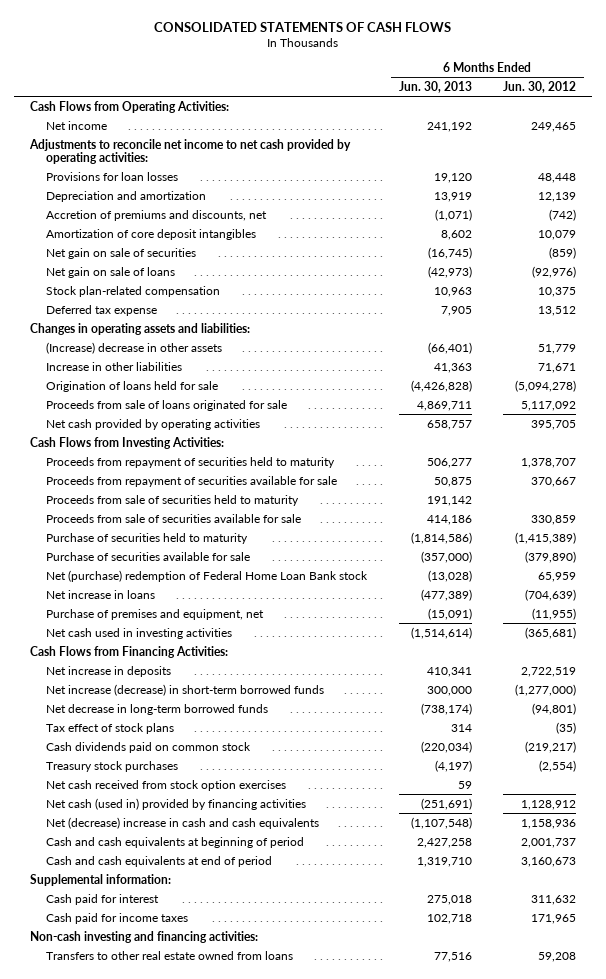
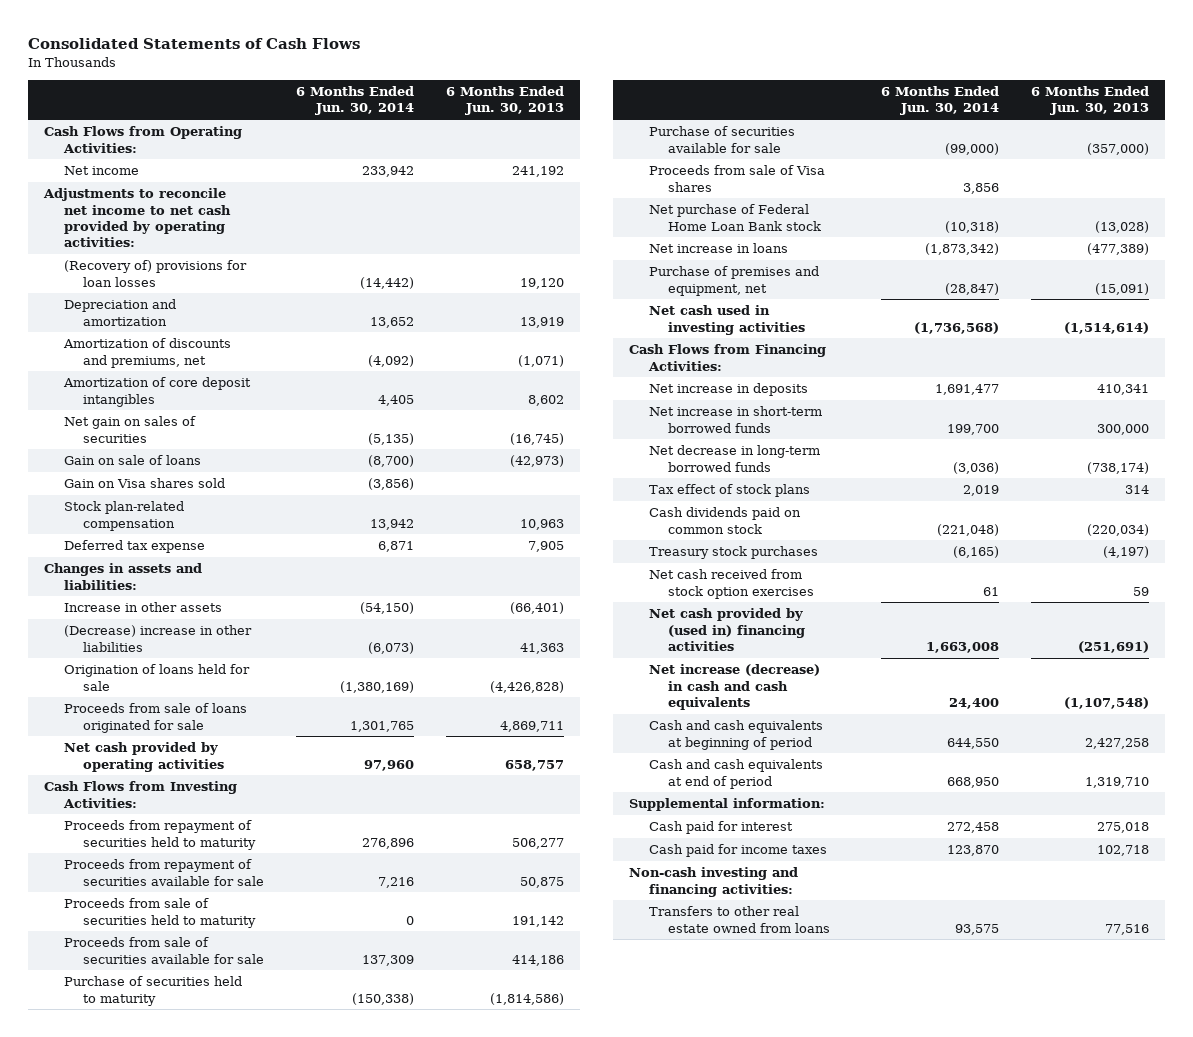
- CONSOLIDATED STATEMENTS OF CASH FLOWS
+ Consolidated Statements of Cash Flows
- | 6 Months Ended Jun. 30, 2013 | 6 Months Ended Jun. 30, 2012
+ | 6 Months Ended Jun. 30, 2014 | 6 Months Ended Jun. 30, 2013
- Provisions for loan losses | 19,120 | 48,448
+ (Recovery of) provisions for loan losses | (14,442) | 19,120
- Accretion of premiums and discounts, net | (1,071) | (742)
+ Amortization of discounts and premiums, net | (4,092) | (1,071)
- Net gain on sale of securities | (16,745) | (859)
- Net gain on sale of loans | (42,973) | (92,976)
+ Net gain on sales of securities | (5,135) | (16,745)
+ Gain on sale of loans | (8,700) | (42,973)
+ Gain on Visa shares sold | (3,856) |
- Changes in operating assets and liabilities:
- (Increase) decrease in other assets | (66,401) | 51,779
- Increase in other liabilities | 41,363 | 71,671
+ Changes in assets and liabilities:
+ Increase in other assets | (54,150) | (66,401)
+ (Decrease) increase in other liabilities | (6,073) | 41,363
- Net (purchase) redemption of Federal Home Loan Bank stock | (13,028) | 65,959
+ Proceeds from sale of Visa shares | 3,856 |
+ Net purchase of Federal Home Loan Bank stock | (10,318) | (13,028)
- Net increase (decrease) in short-term borrowed funds | 300,000 | (1,277,000)
+ Net increase in short-term borrowed funds | 199,700 | 300,000
- Net cash (used in) provided by financing activities | (251,691) | 1,128,912
- Net (decrease) increase in cash and cash equivalents | (1,107,548) | 1,158,936
+ Net cash provided by (used in) financing activities | 1,663,008 | (251,691)
+ Net increase (decrease) in cash and cash equivalents | 24,400 | (1,107,548)

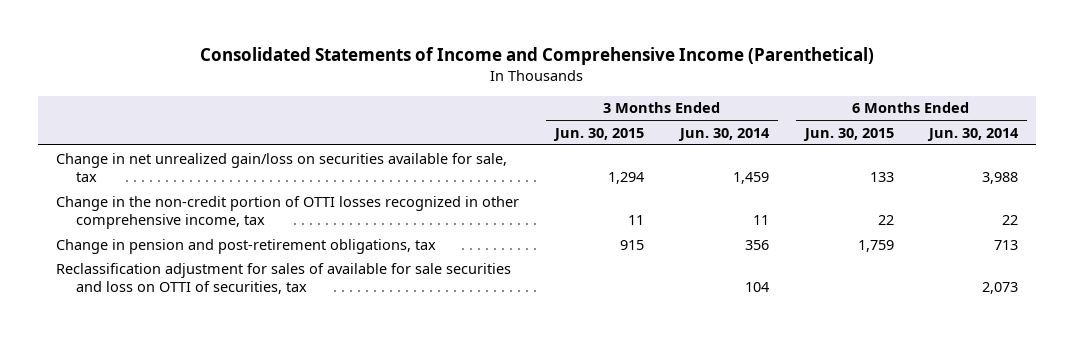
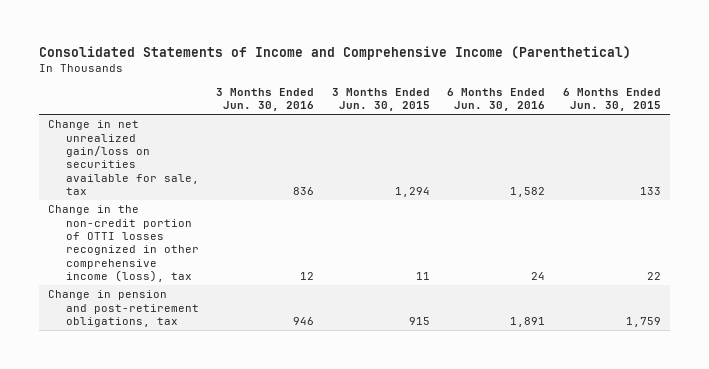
- | 3 Months Ended Jun. 30, 2015 | 3 Months Ended Jun. 30, 2014 | 6 Months Ended Jun. 30, 2015 | 6 Months Ended Jun. 30, 2014
+ | 3 Months Ended Jun. 30, 2016 | 3 Months Ended Jun. 30, 2015 | 6 Months Ended Jun. 30, 2016 | 6 Months Ended Jun. 30, 2015
- Change in the non-credit portion of OTTI losses recognized in other comprehensive income, tax | 11 | 11 | 22 | 22
+ Change in the non-credit portion of OTTI losses recognized in other comprehensive income (loss), tax | 12 | 11 | 24 | 22
- Reclassification adjustment for sales of available for sale securities and loss on OTTI of securities, tax | | 104 | | 2,073

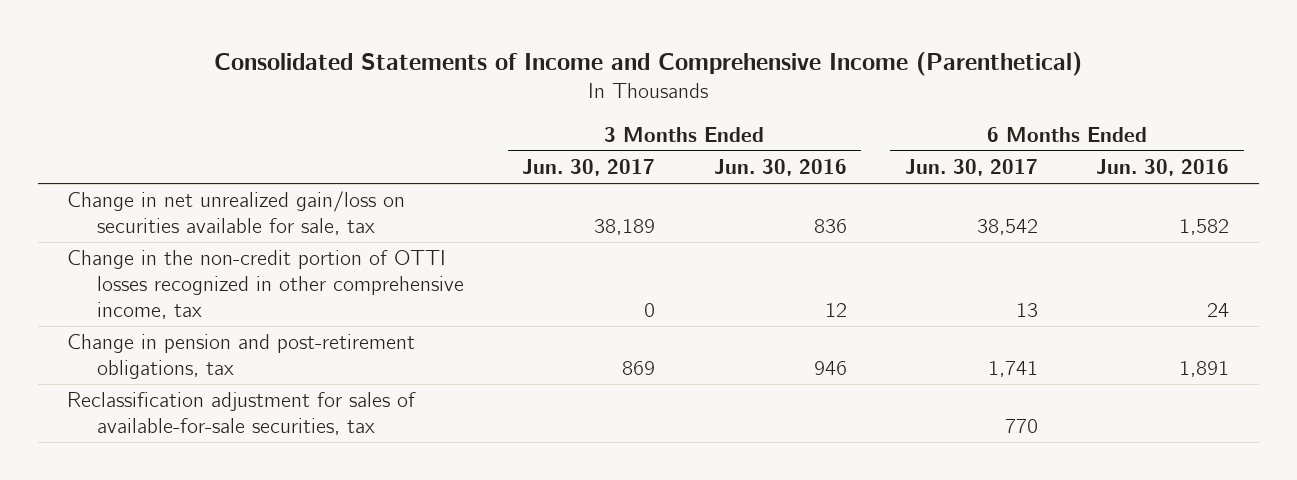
- | 3 Months Ended Jun. 30, 2016 | 3 Months Ended Jun. 30, 2015 | 6 Months Ended Jun. 30, 2016 | 6 Months Ended Jun. 30, 2015
+ | 3 Months Ended Jun. 30, 2017 | 3 Months Ended Jun. 30, 2016 | 6 Months Ended Jun. 30, 2017 | 6 Months Ended Jun. 30, 2016
- Change in the non-credit portion of OTTI losses recognized in other comprehensive income (loss), tax | 12 | 11 | 24 | 22
+ Change in the non-credit portion of OTTI losses recognized in other comprehensive income, tax | 0 | 12 | 13 | 24
+ Reclassification adjustment for sales of available-for-sale securities, tax | | | 770 |

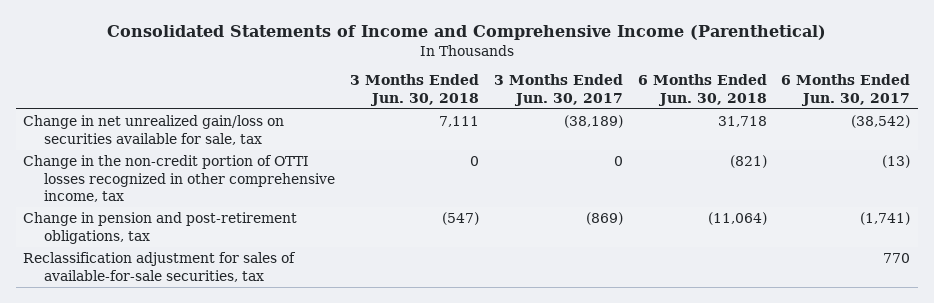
- | 3 Months Ended Jun. 30, 2017 | 3 Months Ended Jun. 30, 2016 | 6 Months Ended Jun. 30, 2017 | 6 Months Ended Jun. 30, 2016
+ | 3 Months Ended Jun. 30, 2018 | 3 Months Ended Jun. 30, 2017 | 6 Months Ended Jun. 30, 2018 | 6 Months Ended Jun. 30, 2017
- Change in net unrealized gain/loss on securities available for sale, tax | 38,189 | 836 | 38,542 | 1,582
- Change in the non-credit portion of OTTI losses recognized in other comprehensive income, tax | 0 | 12 | 13 | 24
- Change in pension and post-retirement obligations, tax | 869 | 946 | 1,741 | 1,891
+ Change in net unrealized gain/loss on securities available for sale, tax | 7,111 | (38,189) | 31,718 | (38,542)
+ Change in the non-credit portion of OTTI losses recognized in other comprehensive income, tax | 0 | 0 | (821) | (13)
+ Change in pension and post-retirement obligations, tax | (547) | (869) | (11,064) | (1,741)

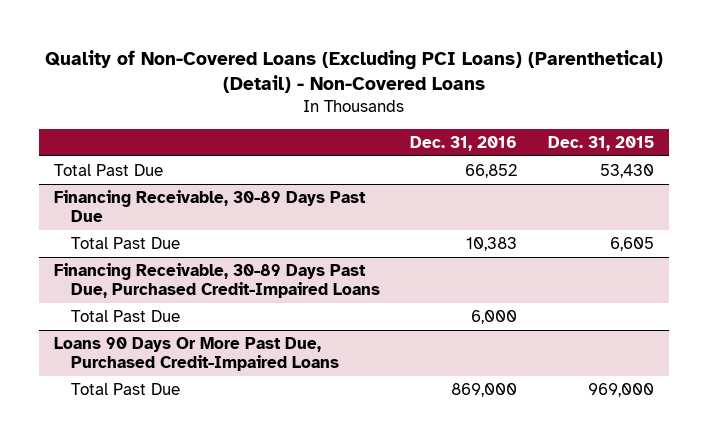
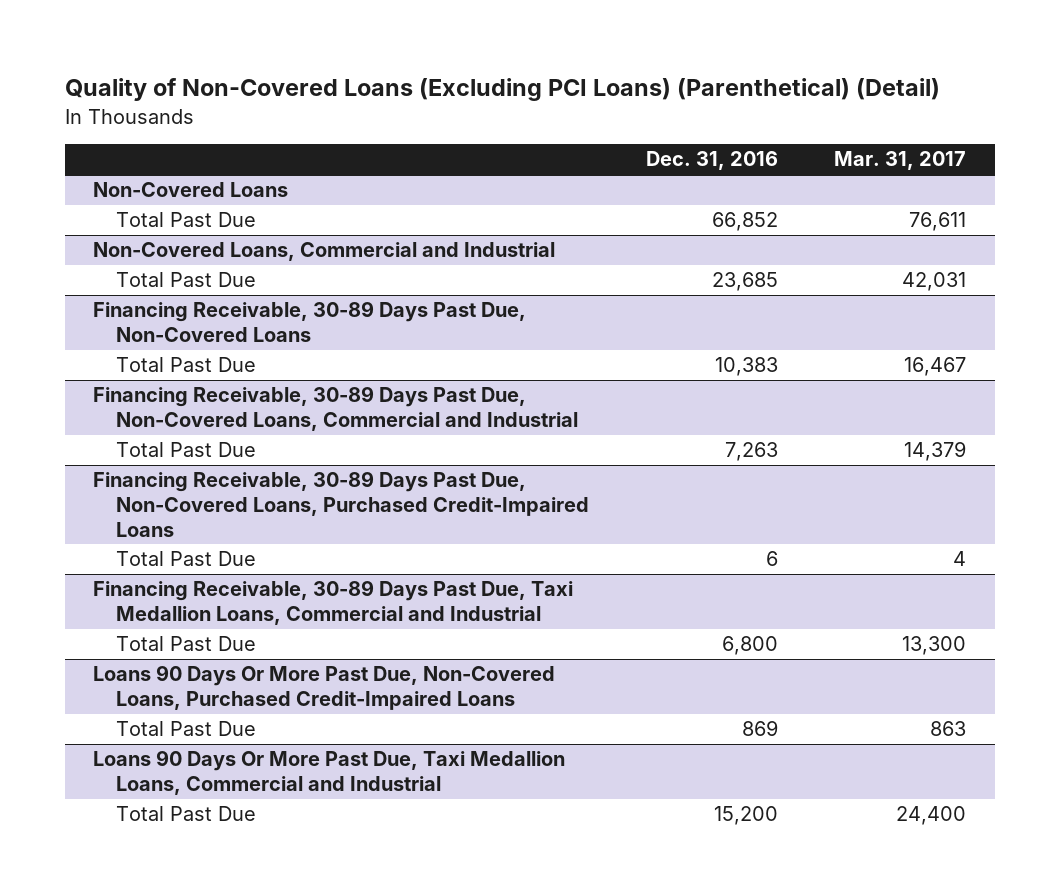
- Quality of Non-Covered Loans (Excluding PCI Loans) (Parenthetical) (Detail) - Non-Covered Loans
+ Quality of Non-Covered Loans (Excluding PCI Loans) (Parenthetical) (Detail)
- | Dec. 31, 2016 | Dec. 31, 2015
+ | Dec. 31, 2016 | Mar. 31, 2017
+ Non-Covered Loans
- Financing Receivable, 30-89 Days Past Due
+ Non-Covered Loans, Commercial and Industrial
+ Total Past Due | 23,685 | 42,031
+ Financing Receivable, 30-89 Days Past Due, Non-Covered Loans
- Financing Receivable, 30-89 Days Past Due, Purchased Credit-Impaired Loans
- Total Past Due | 6,000 |
- Loans 90 Days Or More Past Due, Purchased Credit-Impaired Loans
- Total Past Due | 869,000 | 969,000
+ Financing Receivable, 30-89 Days Past Due, Non-Covered Loans, Commercial and Industrial
+ Total Past Due | 7,263 | 14,379
+ Financing Receivable, 30-89 Days Past Due, Non-Covered Loans, Purchased Credit-Impaired Loans
+ Total Past Due | 6 | 4
+ Financing Receivable, 30-89 Days Past Due, Taxi Medallion Loans, Commercial and Industrial
+ Total Past Due | 6,800 | 13,300
+ Loans 90 Days Or More Past Due, Non-Covered Loans, Purchased Credit-Impaired Loans
+ Total Past Due | 869 | 863
+ Loans 90 Days Or More Past Due, Taxi Medallion Loans, Commercial and Industrial
+ Total Past Due | 15,200 | 24,400

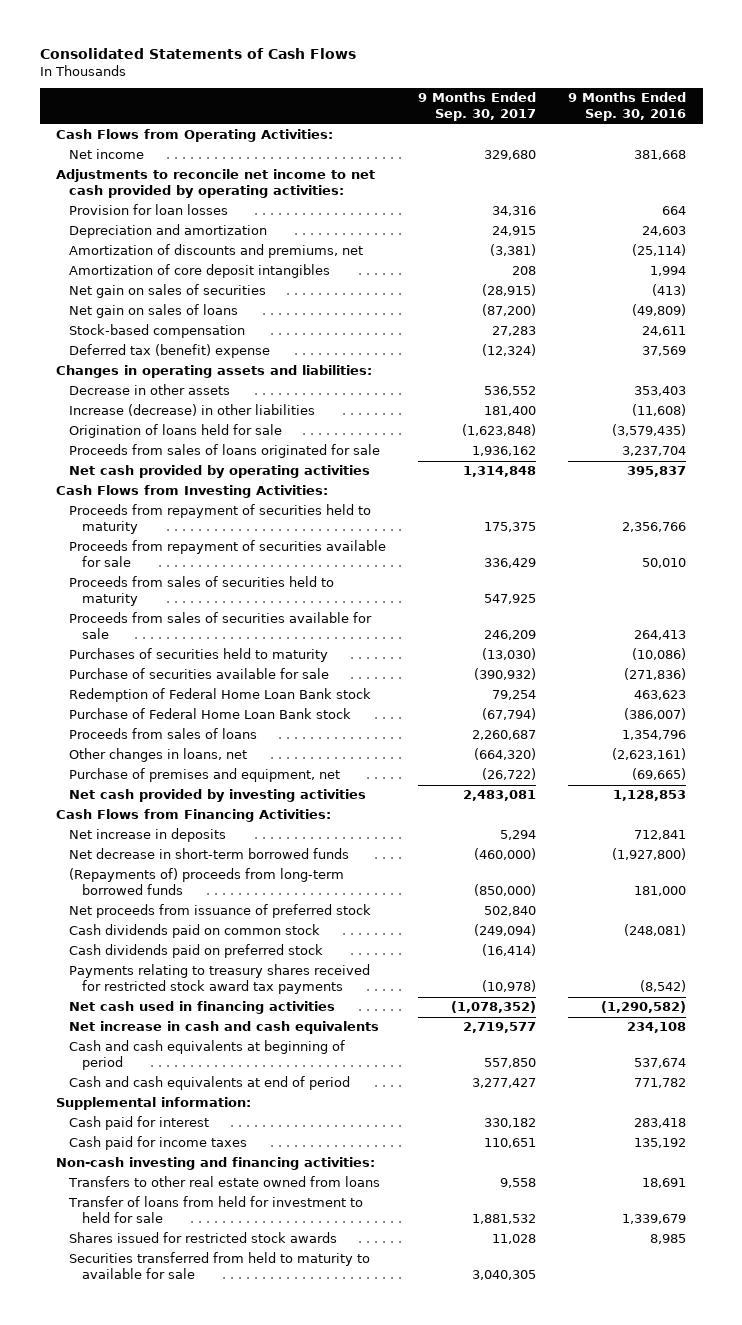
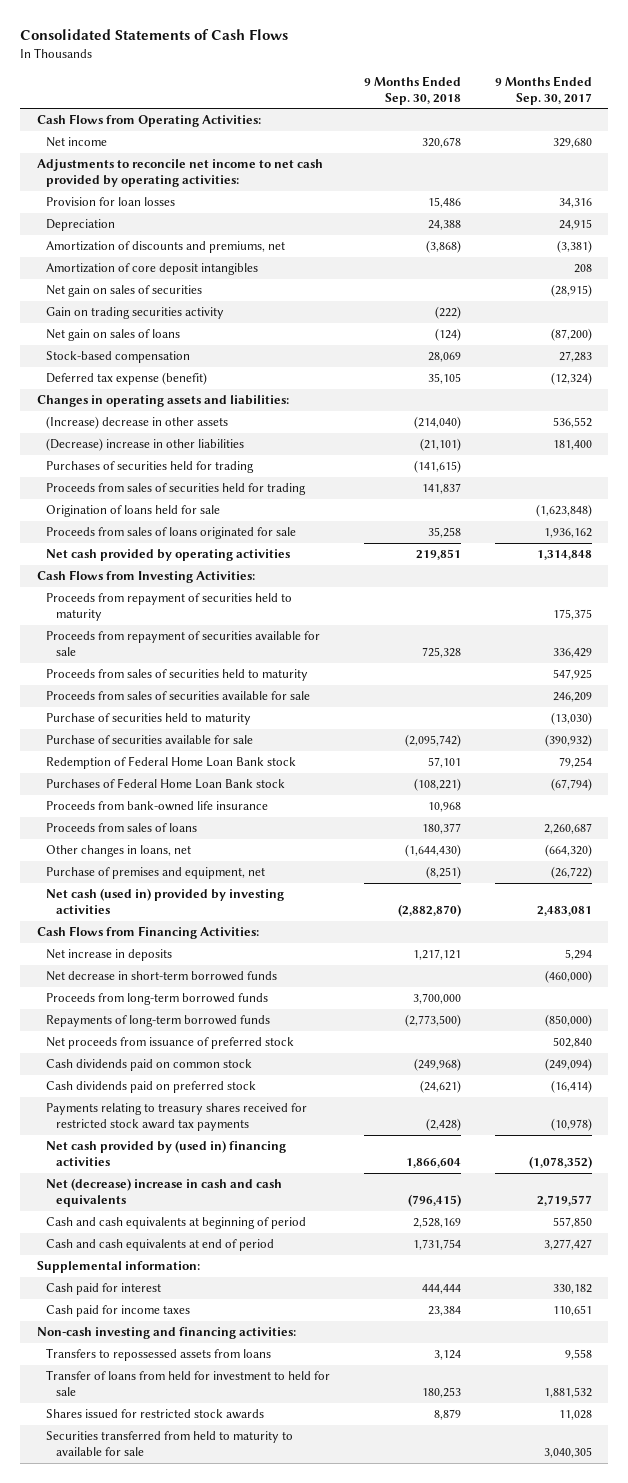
- | 9 Months Ended Sep. 30, 2017 | 9 Months Ended Sep. 30, 2016
+ | 9 Months Ended Sep. 30, 2018 | 9 Months Ended Sep. 30, 2017
- Depreciation and amortization | 24,915 | 24,603
+ Depreciation | 24,388 | 24,915
+ Gain on trading securities activity | (222) |
- Deferred tax (benefit) expense | (12,324) | 37,569
+ Deferred tax expense (benefit) | 35,105 | (12,324)
- Decrease in other assets | 536,552 | 353,403
- Increase (decrease) in other liabilities | 181,400 | (11,608)
+ (Increase) decrease in other assets | (214,040) | 536,552
+ (Decrease) increase in other liabilities | (21,101) | 181,400
+ Purchases of securities held for trading | (141,615) |
+ Proceeds from sales of securities held for trading | 141,837 |
- Purchases of securities held to maturity | (13,030) | (10,086)
+ Purchase of securities held to maturity | | (13,030)
- Purchase of Federal Home Loan Bank stock | (67,794) | (386,007)
+ Purchases of Federal Home Loan Bank stock | (108,221) | (67,794)
+ Proceeds from bank-owned life insurance | 10,968 |
- Net cash provided by investing activities | 2,483,081 | 1,128,853
+ Net cash (used in) provided by investing activities | (2,882,870) | 2,483,081
- (Repayments of) proceeds from long-term borrowed funds | (850,000) | 181,000
+ Proceeds from long-term borrowed funds | 3,700,000 |
+ Repayments of long-term borrowed funds | (2,773,500) | (850,000)
- Net cash used in financing activities | (1,078,352) | (1,290,582)
- Net increase in cash and cash equivalents | 2,719,577 | 234,108
+ Net cash provided by (used in) financing activities | 1,866,604 | (1,078,352)
+ Net (decrease) increase in cash and cash equivalents | (796,415) | 2,719,577
- Transfers to other real estate owned from loans | 9,558 | 18,691
+ Transfers to repossessed assets from loans | 3,124 | 9,558

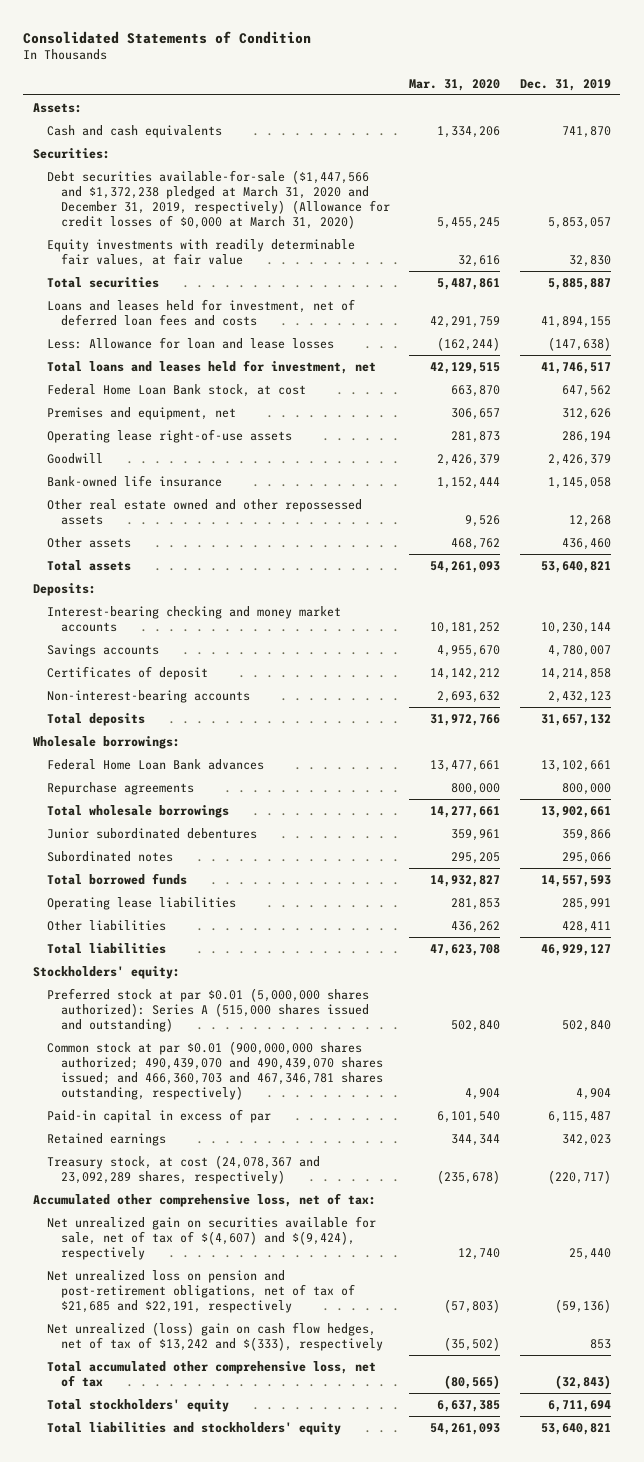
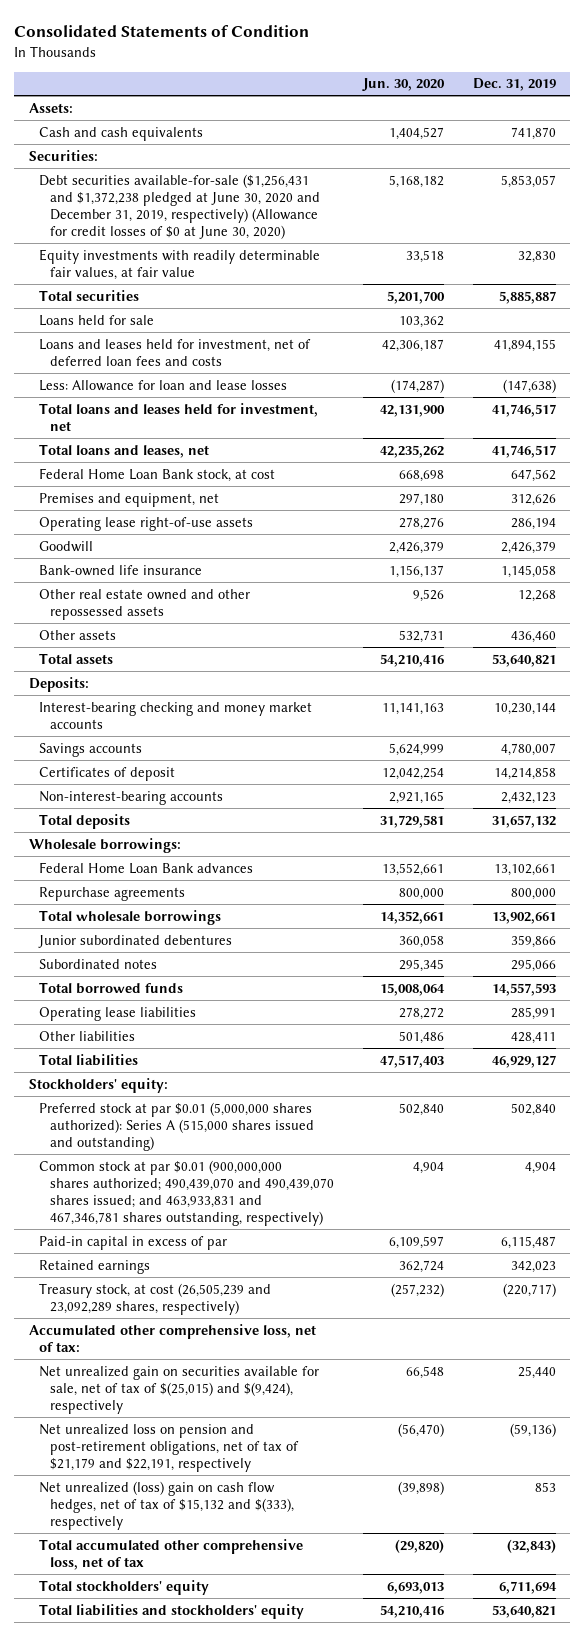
- | Mar. 31, 2020 | Dec. 31, 2019
+ | Jun. 30, 2020 | Dec. 31, 2019
- Debt securities available-for-sale ($1,447,566 and $1,372,238 pledged at March 31, 2020 and December 31, 2019, respectively) (Allowance for credit losses of $0,000 at March 31, 2020) | 5,455,245 | 5,853,057
+ Debt securities available-for-sale ($1,256,431 and $1,372,238 pledged at June 30, 2020 and December 31, 2019, respectively) (Allowance for credit losses of $0 at June 30, 2020) | 5,168,182 | 5,853,057
+ Loans held for sale | 103,362 |
+ Total loans and leases, net | 42,235,262 | 41,746,517
- Common stock at par $0.01 (900,000,000 shares authorized; 490,439,070 and 490,439,070 shares issued; and 466,360,703 and 467,346,781 shares outstanding, respectively) | 4,904 | 4,904
+ Common stock at par $0.01 (900,000,000 shares authorized; 490,439,070 and 490,439,070 shares issued; and 463,933,831 and 467,346,781 shares outstanding, respectively) | 4,904 | 4,904
- Treasury stock, at cost (24,078,367 and 23,092,289 shares, respectively) | (235,678) | (220,717)
+ Treasury stock, at cost (26,505,239 and 23,092,289 shares, respectively) | (257,232) | (220,717)
- Net unrealized gain on securities available for sale, net of tax of $(4,607) and $(9,424), respectively | 12,740 | 25,440
- Net unrealized loss on pension and post-retirement obligations, net of tax of $21,685 and $22,191, respectively | (57,803) | (59,136)
- Net unrealized (loss) gain on cash flow hedges, net of tax of $13,242 and $(333), respectively | (35,502) | 853
+ Net unrealized gain on securities available for sale, net of tax of $(25,015) and $(9,424), respectively | 66,548 | 25,440
+ Net unrealized loss on pension and post-retirement obligations, net of tax of $21,179 and $22,191, respectively | (56,470) | (59,136)
+ Net unrealized (loss) gain on cash flow hedges, net of tax of $15,132 and $(333), respectively | (39,898) | 853

